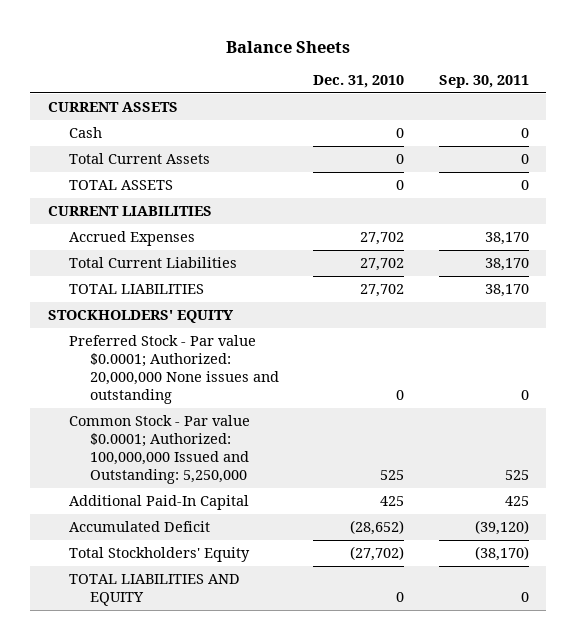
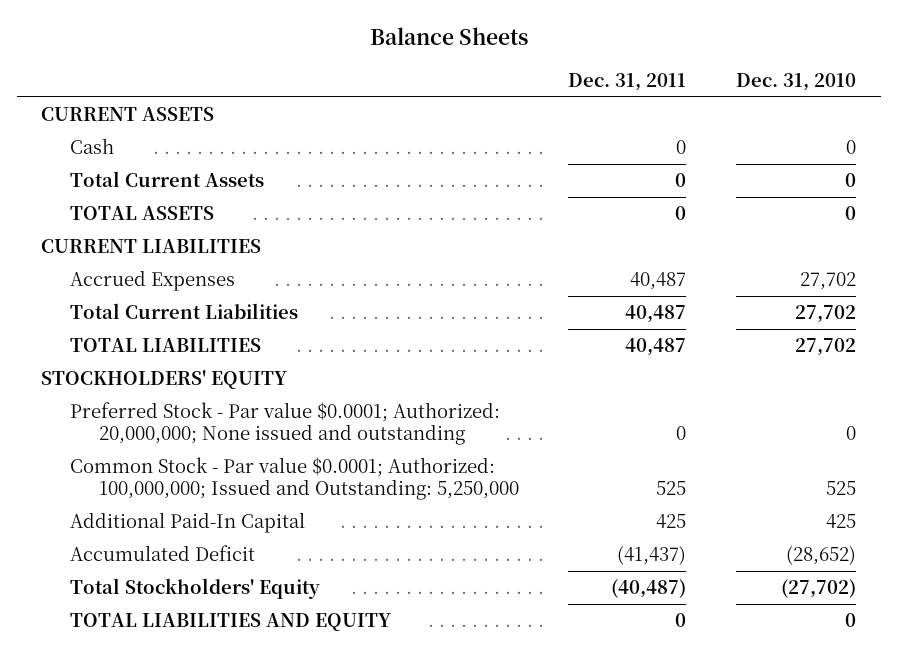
- | Dec. 31, 2010 | Sep. 30, 2011
+ | Dec. 31, 2011 | Dec. 31, 2010
- Preferred Stock - Par value $0.0001; Authorized: 20,000,000 None issues and outstanding | 0 | 0
- Common Stock - Par value $0.0001; Authorized: 100,000,000 Issued and Outstanding: 5,250,000 | 525 | 525
+ Preferred Stock - Par value $0.0001; Authorized: 20,000,000; None issued and outstanding | 0 | 0
+ Common Stock - Par value $0.0001; Authorized: 100,000,000; Issued and Outstanding: 5,250,000 | 525 | 525

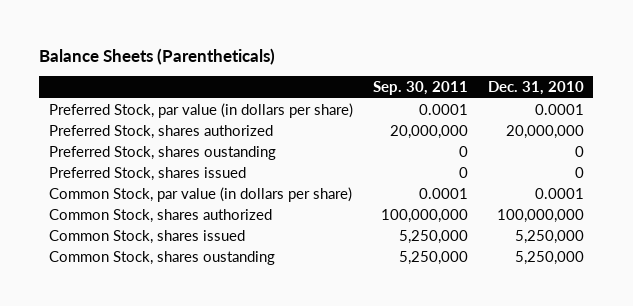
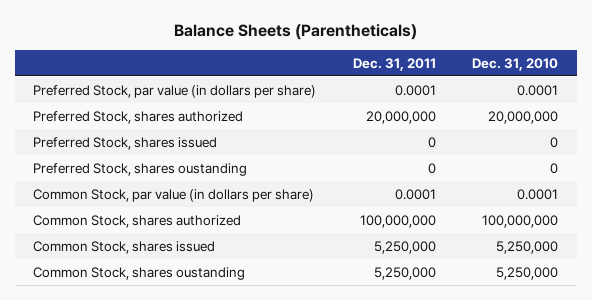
- | Sep. 30, 2011 | Dec. 31, 2010
+ | Dec. 31, 2011 | Dec. 31, 2010
moved down: Preferred Stock, shares oustanding | 0 | 0

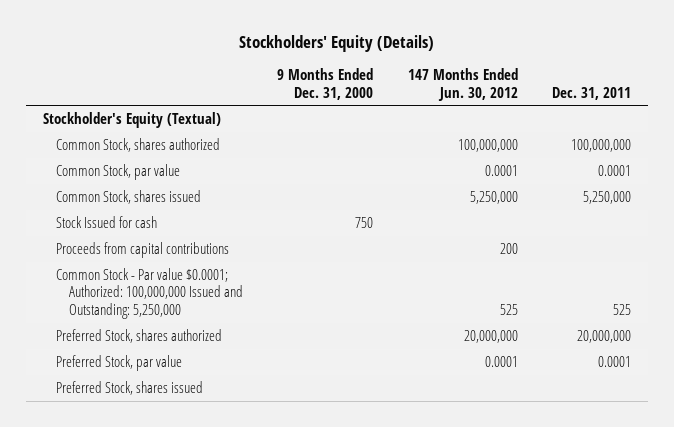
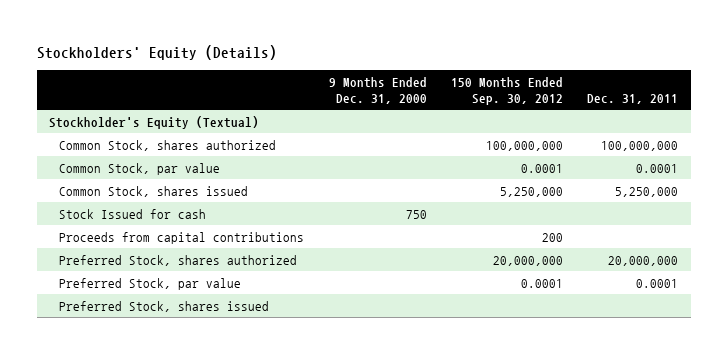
- | 9 Months Ended Dec. 31, 2000 | 147 Months Ended Jun. 30, 2012 | Dec. 31, 2011
+ | 9 Months Ended Dec. 31, 2000 | 150 Months Ended Sep. 30, 2012 | Dec. 31, 2011
- Common Stock - Par value $0.0001; Authorized: 100,000,000 Issued and Outstanding: 5,250,000 | | 525 | 525

